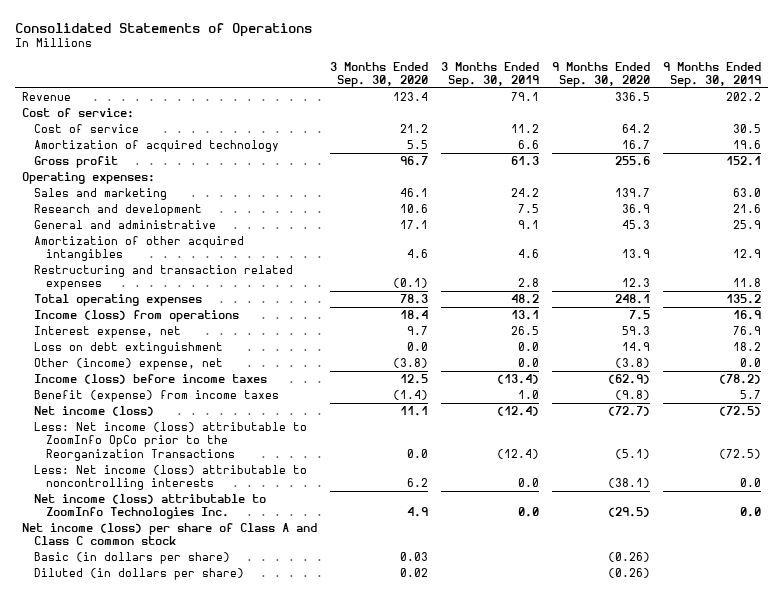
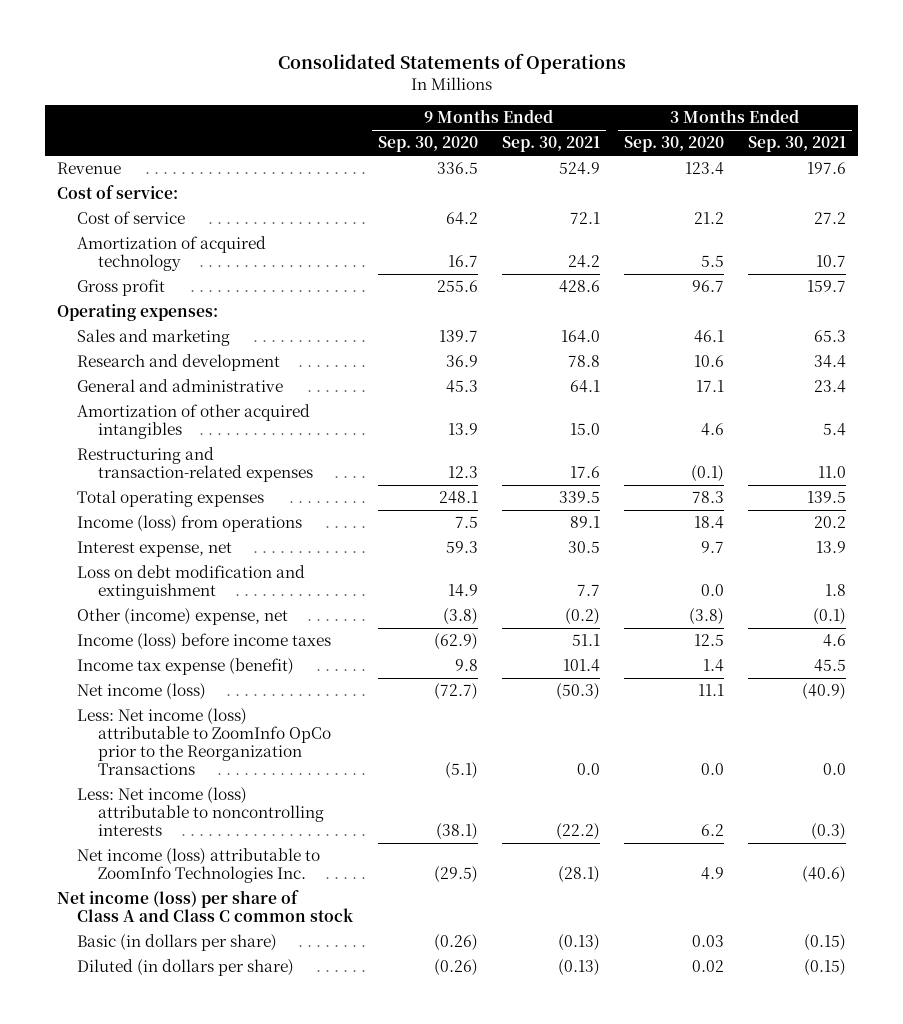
- | 3 Months Ended Sep. 30, 2020 | 3 Months Ended Sep. 30, 2019 | 9 Months Ended Sep. 30, 2020 | 9 Months Ended Sep. 30, 2019
+ | 9 Months Ended Sep. 30, 2020 | 9 Months Ended Sep. 30, 2021 | 3 Months Ended Sep. 30, 2020 | 3 Months Ended Sep. 30, 2021
- Restructuring and transaction related expenses | (0.1) | 2.8 | 12.3 | 11.8
+ Restructuring and transaction-related expenses | 12.3 | 17.6 | (0.1) | 11.0
- Loss on debt extinguishment | 0.0 | 0.0 | 14.9 | 18.2
+ Loss on debt modification and extinguishment | 14.9 | 7.7 | 0.0 | 1.8
- Benefit (expense) from income taxes | (1.4) | 1.0 | (9.8) | 5.7
+ Income tax expense (benefit) | 9.8 | 101.4 | 1.4 | 45.5

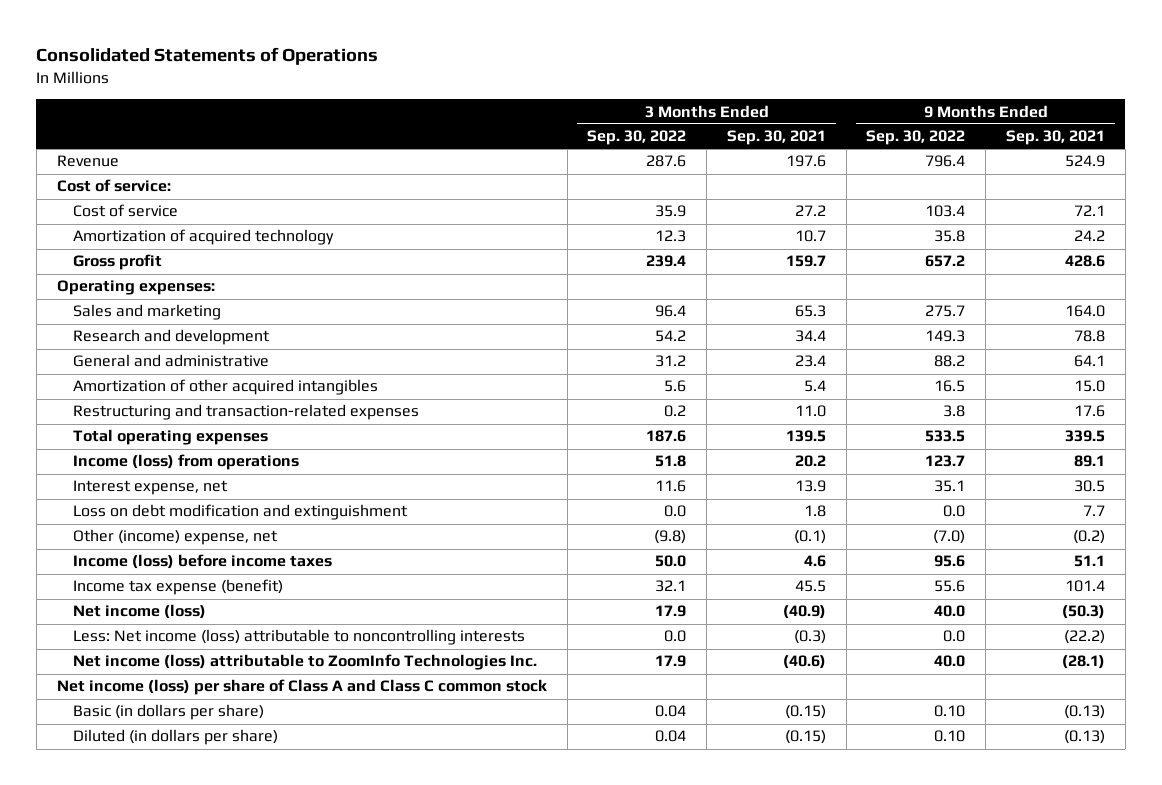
- | 9 Months Ended Sep. 30, 2020 | 9 Months Ended Sep. 30, 2021 | 3 Months Ended Sep. 30, 2020 | 3 Months Ended Sep. 30, 2021
+ | 3 Months Ended Sep. 30, 2022 | 3 Months Ended Sep. 30, 2021 | 9 Months Ended Sep. 30, 2022 | 9 Months Ended Sep. 30, 2021
- Less: Net income (loss) attributable to ZoomInfo OpCo prior to the Reorganization Transactions | (5.1) | 0.0 | 0.0 | 0.0

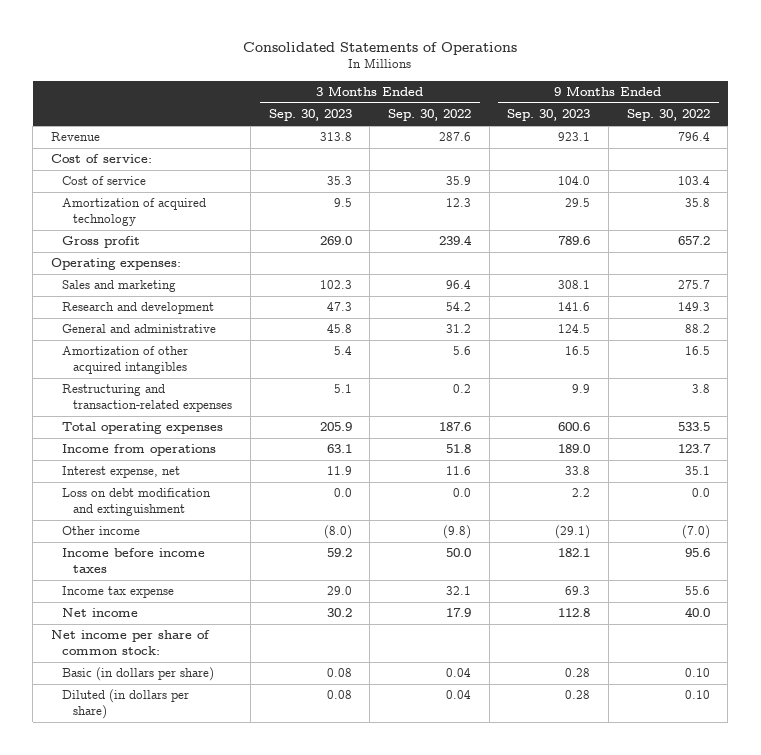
- | 3 Months Ended Sep. 30, 2022 | 3 Months Ended Sep. 30, 2021 | 9 Months Ended Sep. 30, 2022 | 9 Months Ended Sep. 30, 2021
+ | 3 Months Ended Sep. 30, 2023 | 3 Months Ended Sep. 30, 2022 | 9 Months Ended Sep. 30, 2023 | 9 Months Ended Sep. 30, 2022
- Income (loss) from operations | 51.8 | 20.2 | 123.7 | 89.1
+ Income from operations | 63.1 | 51.8 | 189.0 | 123.7
- Other (income) expense, net | (9.8) | (0.1) | (7.0) | (0.2)
- Income (loss) before income taxes | 50.0 | 4.6 | 95.6 | 51.1
- Income tax expense (benefit) | 32.1 | 45.5 | 55.6 | 101.4
- Net income (loss) | 17.9 | (40.9) | 40.0 | (50.3)
- Less: Net income (loss) attributable to noncontrolling interests | 0.0 | (0.3) | 0.0 | (22.2)
- Net income (loss) attributable to ZoomInfo Technologies Inc. | 17.9 | (40.6) | 40.0 | (28.1)
- Net income (loss) per share of Class A and Class C common stock
+ Other income | (8.0) | (9.8) | (29.1) | (7.0)
+ Income before income taxes | 59.2 | 50.0 | 182.1 | 95.6
+ Income tax expense | 29.0 | 32.1 | 69.3 | 55.6
+ Net income | 30.2 | 17.9 | 112.8 | 40.0
+ Net income per share of common stock:

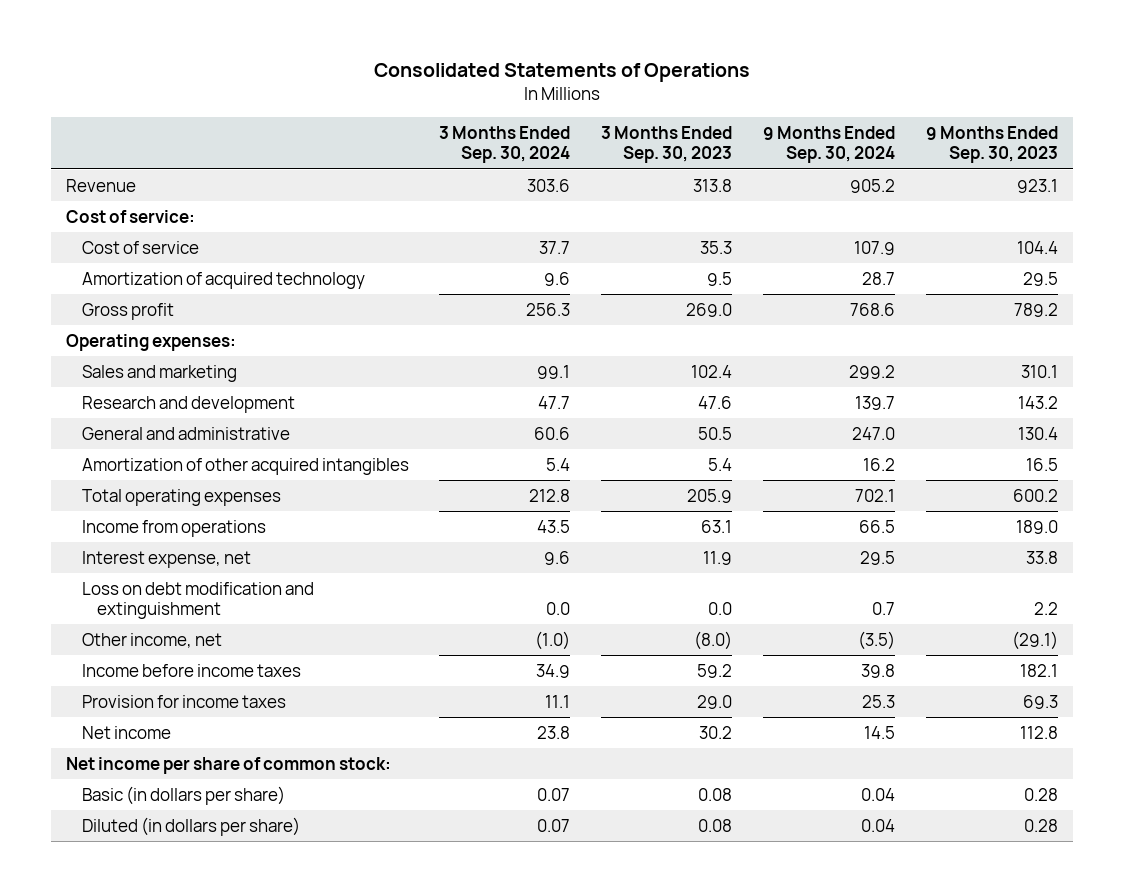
- | 3 Months Ended Sep. 30, 2023 | 3 Months Ended Sep. 30, 2022 | 9 Months Ended Sep. 30, 2023 | 9 Months Ended Sep. 30, 2022
+ | 3 Months Ended Sep. 30, 2024 | 3 Months Ended Sep. 30, 2023 | 9 Months Ended Sep. 30, 2024 | 9 Months Ended Sep. 30, 2023
- Cost of service | 35.3 | 35.9 | 104.0 | 103.4
+ Cost of service | 37.7 | 35.3 | 107.9 | 104.4
- Gross profit | 269.0 | 239.4 | 789.6 | 657.2
+ Gross profit | 256.3 | 269.0 | 768.6 | 789.2
- Sales and marketing | 102.3 | 96.4 | 308.1 | 275.7
- Research and development | 47.3 | 54.2 | 141.6 | 149.3
- General and administrative | 45.8 | 31.2 | 124.5 | 88.2
+ Sales and marketing | 99.1 | 102.4 | 299.2 | 310.1
+ Research and development | 47.7 | 47.6 | 139.7 | 143.2
+ General and administrative | 60.6 | 50.5 | 247.0 | 130.4
- Restructuring and transaction-related expenses | 5.1 | 0.2 | 9.9 | 3.8
- Total operating expenses | 205.9 | 187.6 | 600.6 | 533.5
+ Total operating expenses | 212.8 | 205.9 | 702.1 | 600.2
- Other income | (8.0) | (9.8) | (29.1) | (7.0)
+ Other income, net | (1.0) | (8.0) | (3.5) | (29.1)
- Income tax expense | 29.0 | 32.1 | 69.3 | 55.6
+ Provision for income taxes | 11.1 | 29.0 | 25.3 | 69.3

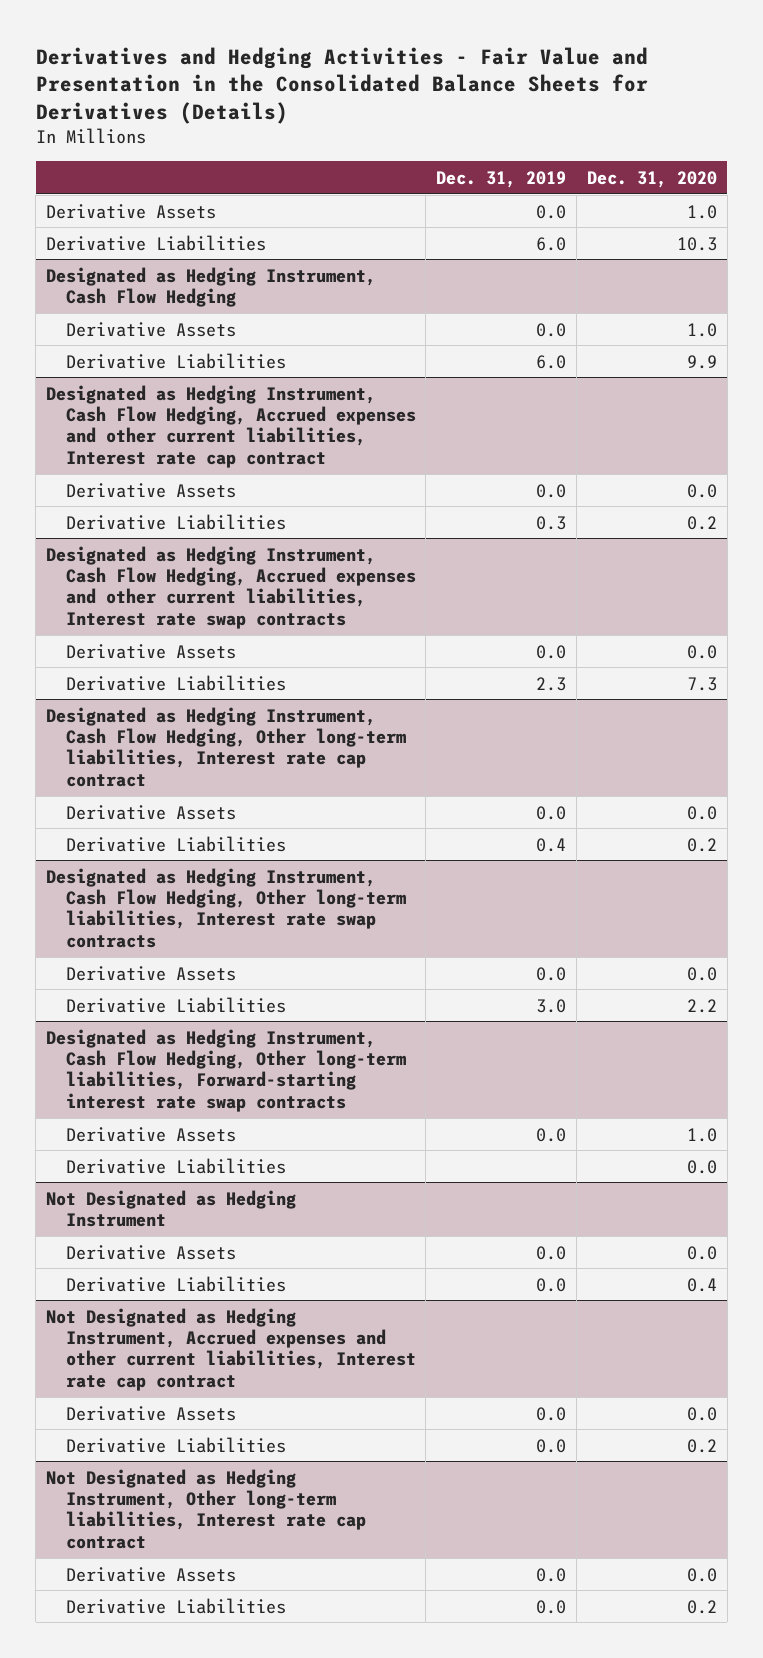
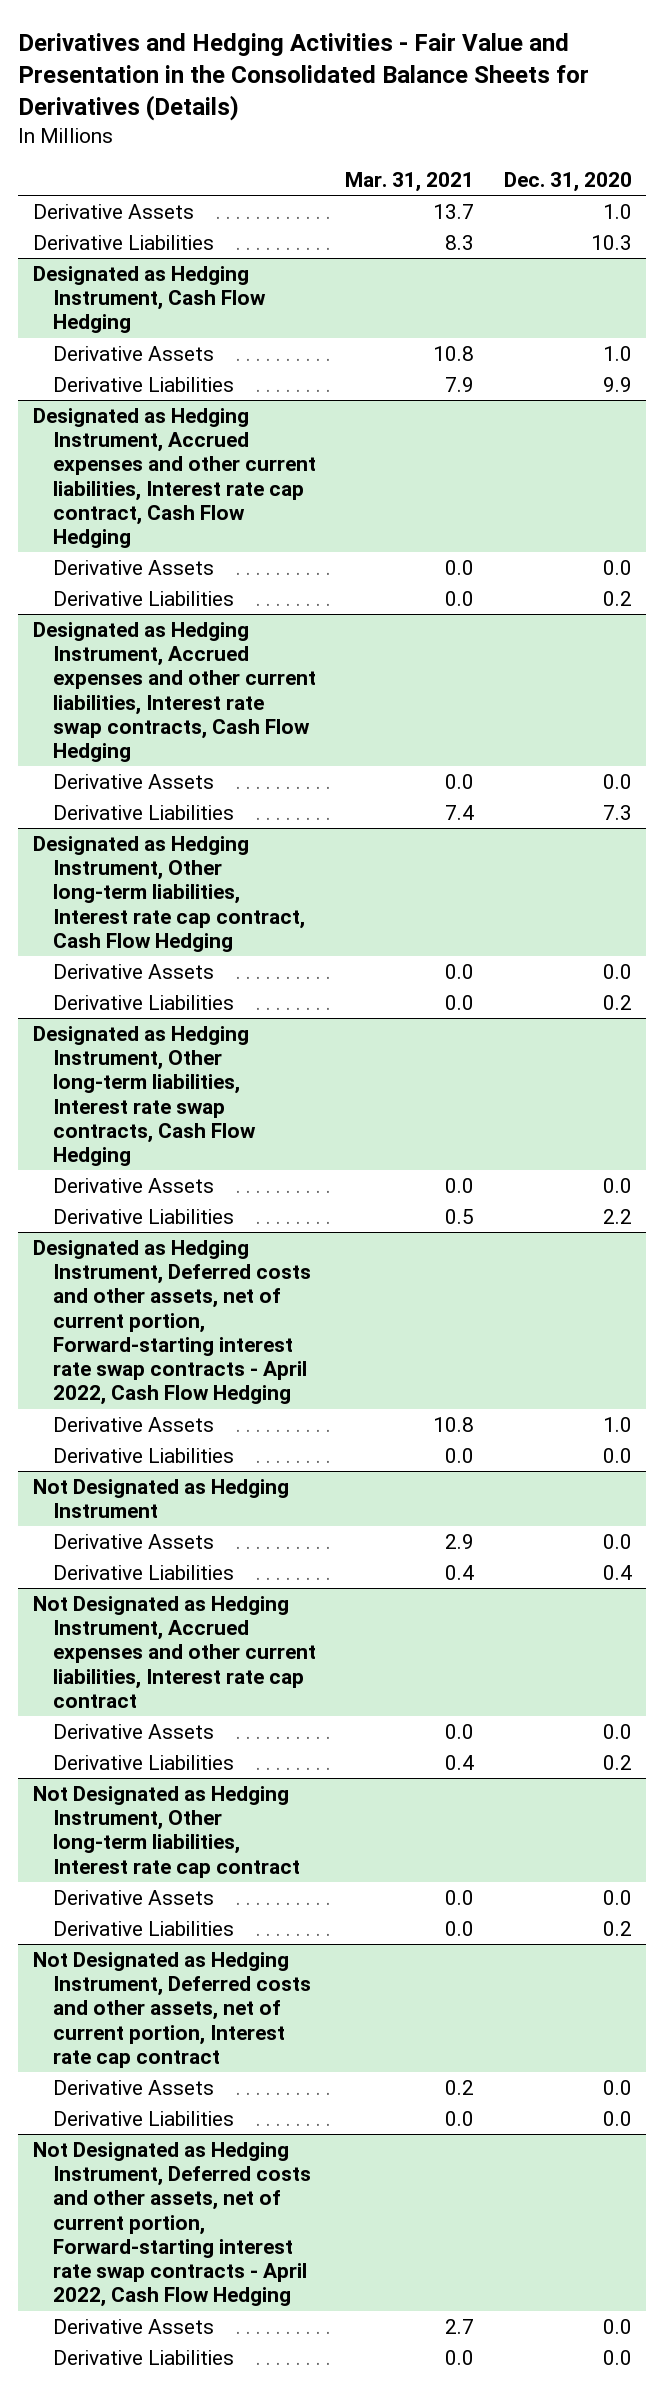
- | Dec. 31, 2019 | Dec. 31, 2020
+ | Mar. 31, 2021 | Dec. 31, 2020
- Designated as Hedging Instrument, Cash Flow Hedging, Accrued expenses and other current liabilities, Interest rate cap contract
+ Designated as Hedging Instrument, Accrued expenses and other current liabilities, Interest rate cap contract, Cash Flow Hedging
- Designated as Hedging Instrument, Cash Flow Hedging, Accrued expenses and other current liabilities, Interest rate swap contracts
+ Designated as Hedging Instrument, Accrued expenses and other current liabilities, Interest rate swap contracts, Cash Flow Hedging
- Designated as Hedging Instrument, Cash Flow Hedging, Other long-term liabilities, Interest rate cap contract
+ Designated as Hedging Instrument, Other long-term liabilities, Interest rate cap contract, Cash Flow Hedging
- Designated as Hedging Instrument, Cash Flow Hedging, Other long-term liabilities, Interest rate swap contracts
+ Designated as Hedging Instrument, Other long-term liabilities, Interest rate swap contracts, Cash Flow Hedging
- Designated as Hedging Instrument, Cash Flow Hedging, Other long-term liabilities, Forward-starting interest rate swap contracts
+ Designated as Hedging Instrument, Deferred costs and other assets, net of current portion, Forward-starting interest rate swap contracts - April 2022, Cash Flow Hedging
+ Not Designated as Hedging Instrument, Deferred costs and other assets, net of current portion, Interest rate cap contract
+ Derivative Assets | 0.2 | 0.0
+ Derivative Liabilities | 0.0 | 0.0
+ Not Designated as Hedging Instrument, Deferred costs and other assets, net of current portion, Forward-starting interest rate swap contracts - April 2022, Cash Flow Hedging
+ Derivative Assets | 2.7 | 0.0
+ Derivative Liabilities | 0.0 | 0.0

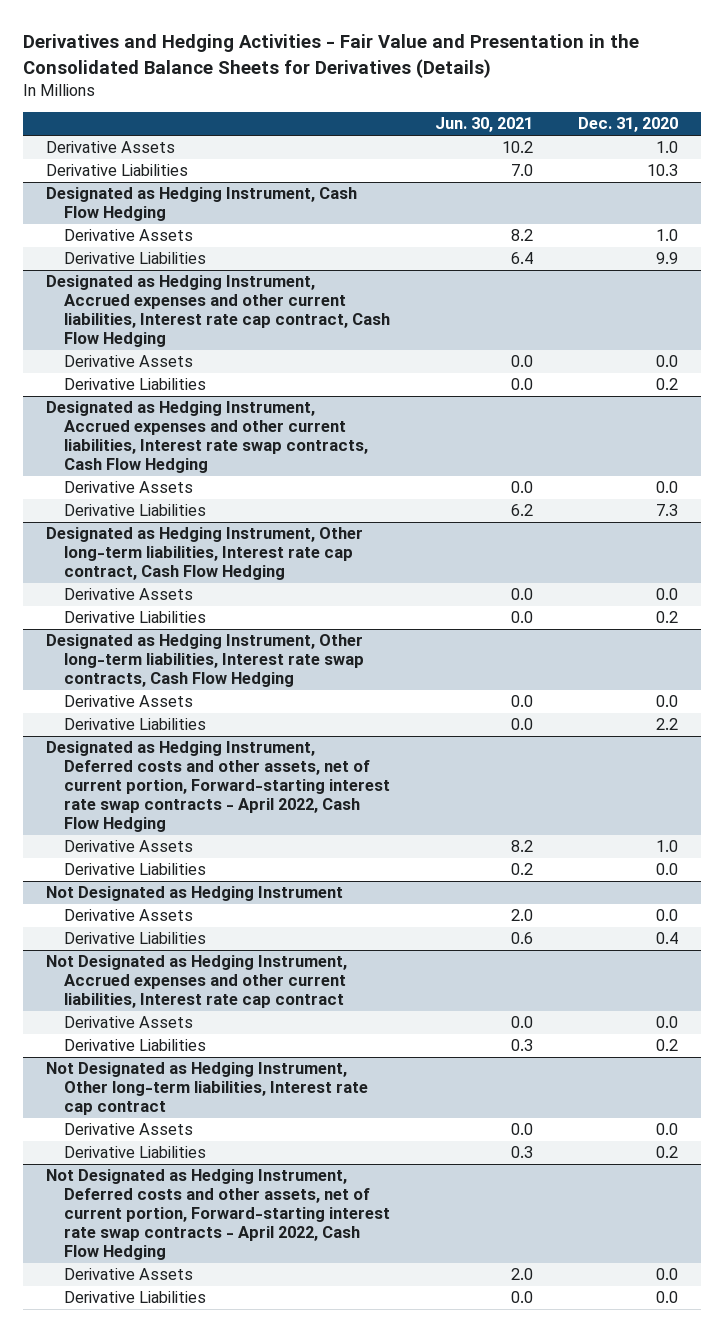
- | Mar. 31, 2021 | Dec. 31, 2020
+ | Jun. 30, 2021 | Dec. 31, 2020
- Not Designated as Hedging Instrument, Deferred costs and other assets, net of current portion, Interest rate cap contract
- Derivative Assets | 0.2 | 0.0
- Derivative Liabilities | 0.0 | 0.0

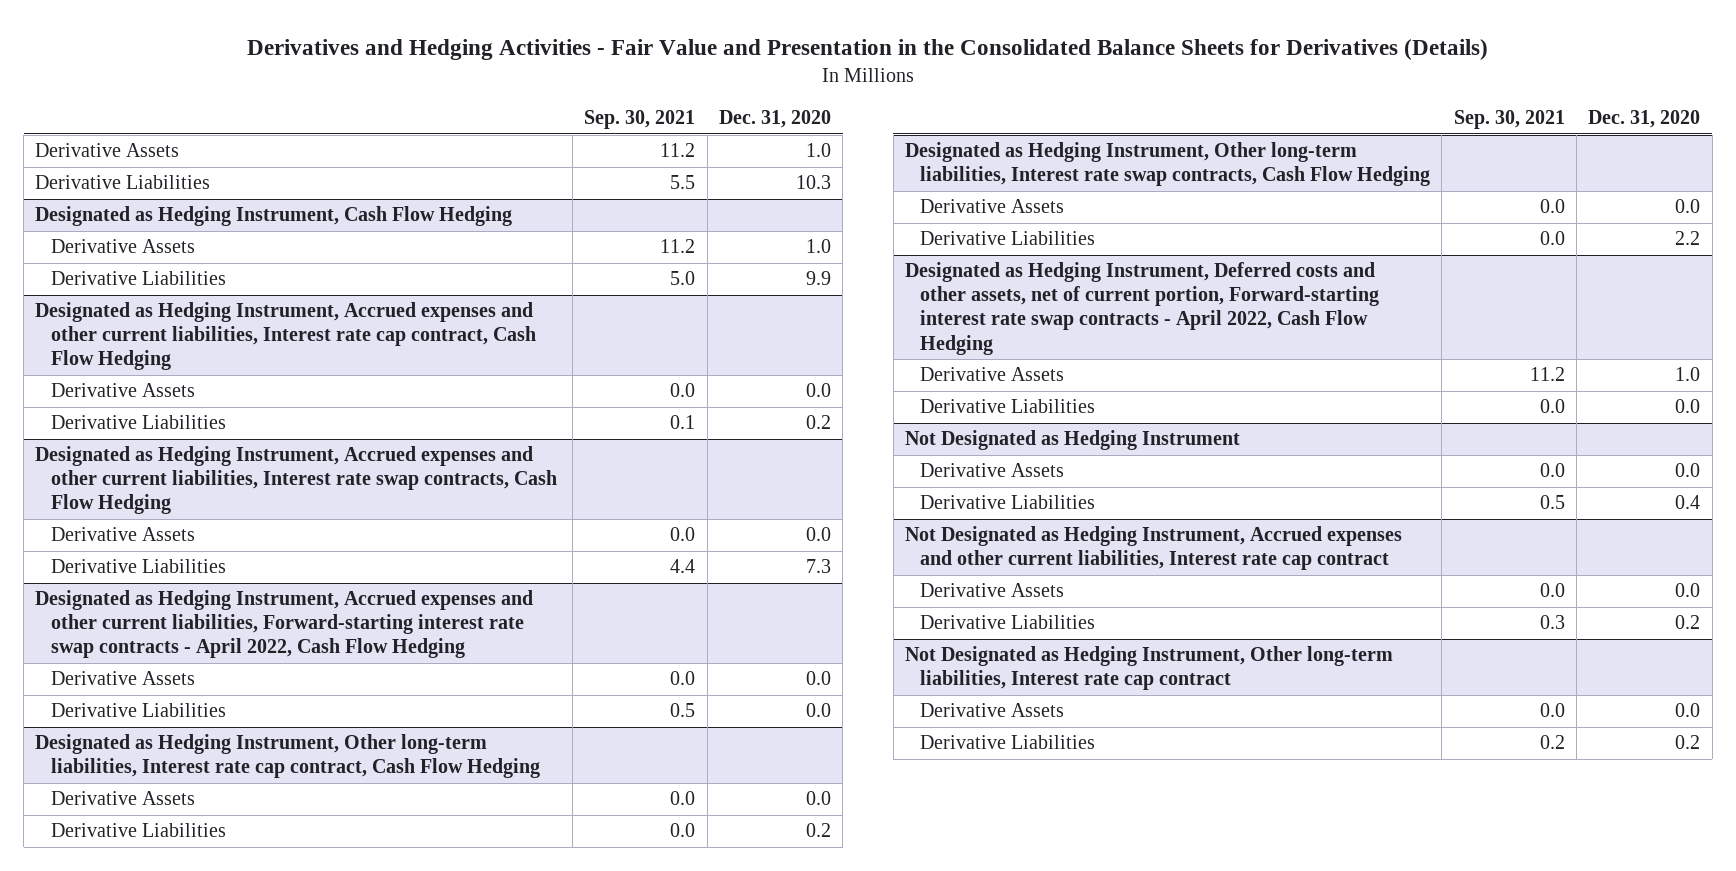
- | Jun. 30, 2021 | Dec. 31, 2020
+ | Sep. 30, 2021 | Dec. 31, 2020
+ Designated as Hedging Instrument, Accrued expenses and other current liabilities, Forward-starting interest rate swap contracts - April 2022, Cash Flow Hedging
+ Derivative Assets | 0.0 | 0.0
+ Derivative Liabilities | 0.5 | 0.0
- Not Designated as Hedging Instrument, Deferred costs and other assets, net of current portion, Forward-starting interest rate swap contracts - April 2022, Cash Flow Hedging
- Derivative Assets | 2.0 | 0.0
- Derivative Liabilities | 0.0 | 0.0

